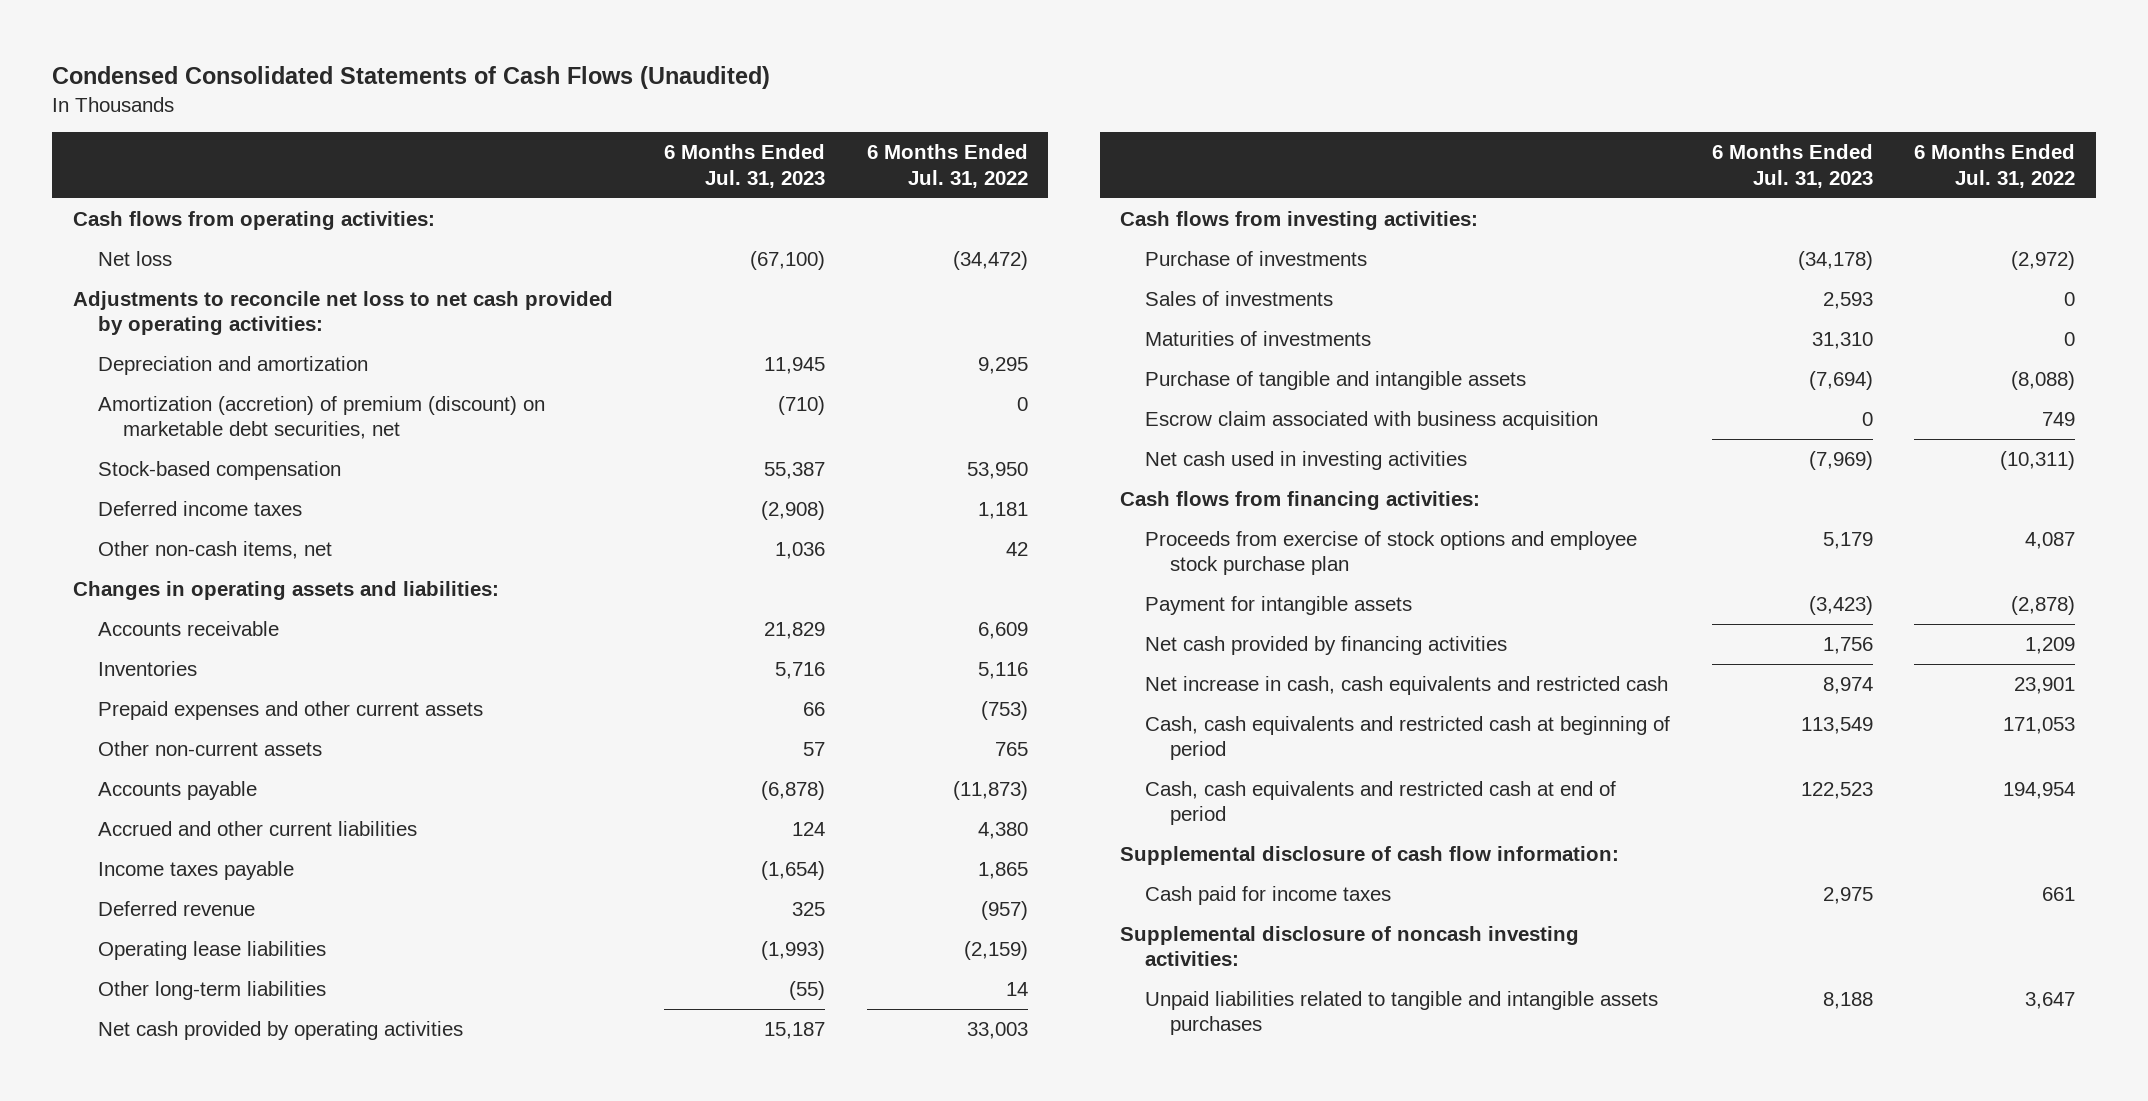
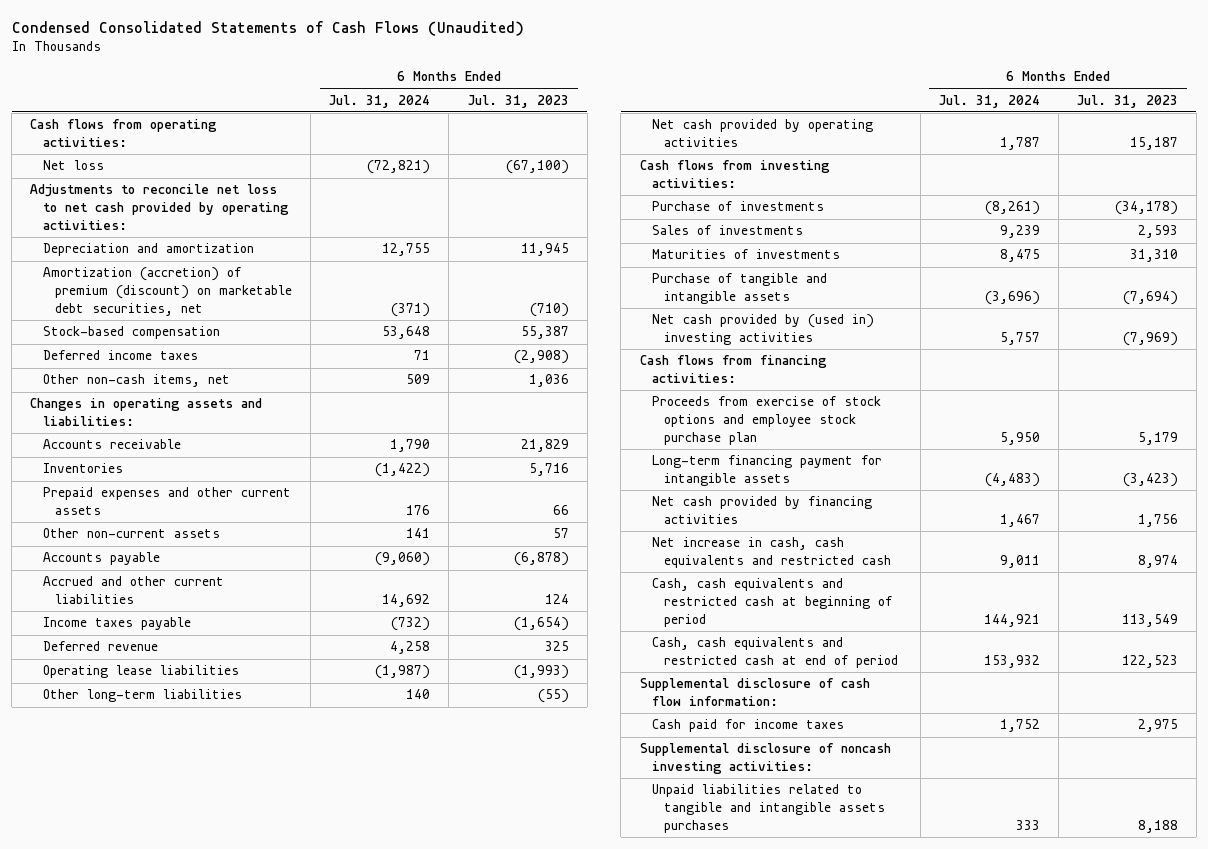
- | 6 Months Ended Jul. 31, 2023 | 6 Months Ended Jul. 31, 2022
+ | 6 Months Ended Jul. 31, 2024 | 6 Months Ended Jul. 31, 2023
- Escrow claim associated with business acquisition | 0 | 749
- Net cash used in investing activities | (7,969) | (10,311)
+ Net cash provided by (used in) investing activities | 5,757 | (7,969)
- Payment for intangible assets | (3,423) | (2,878)
+ Long-term financing payment for intangible assets | (4,483) | (3,423)

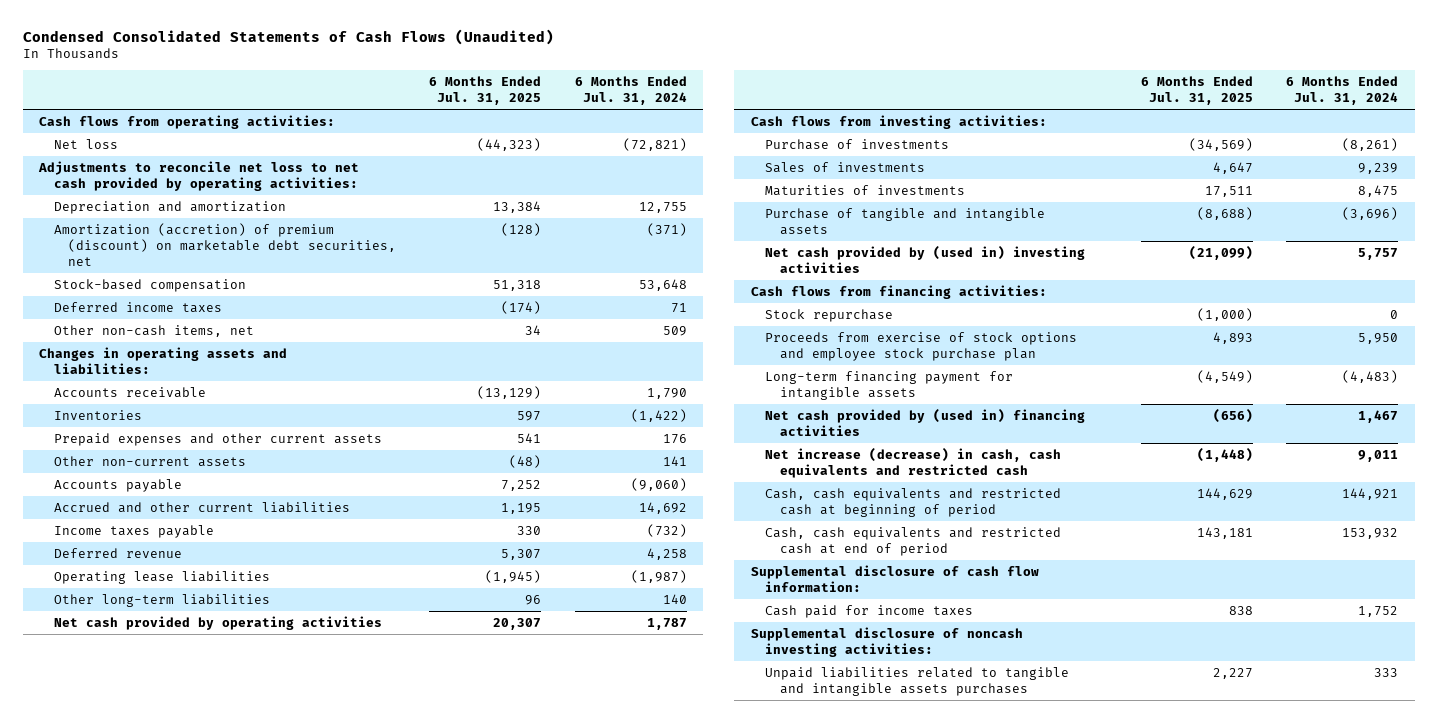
- | 6 Months Ended Jul. 31, 2024 | 6 Months Ended Jul. 31, 2023
+ | 6 Months Ended Jul. 31, 2025 | 6 Months Ended Jul. 31, 2024
+ Stock repurchase | (1,000) | 0
- Net cash provided by financing activities | 1,467 | 1,756
- Net increase in cash, cash equivalents and restricted cash | 9,011 | 8,974
+ Net cash provided by (used in) financing activities | (656) | 1,467
+ Net increase (decrease) in cash, cash equivalents and restricted cash | (1,448) | 9,011

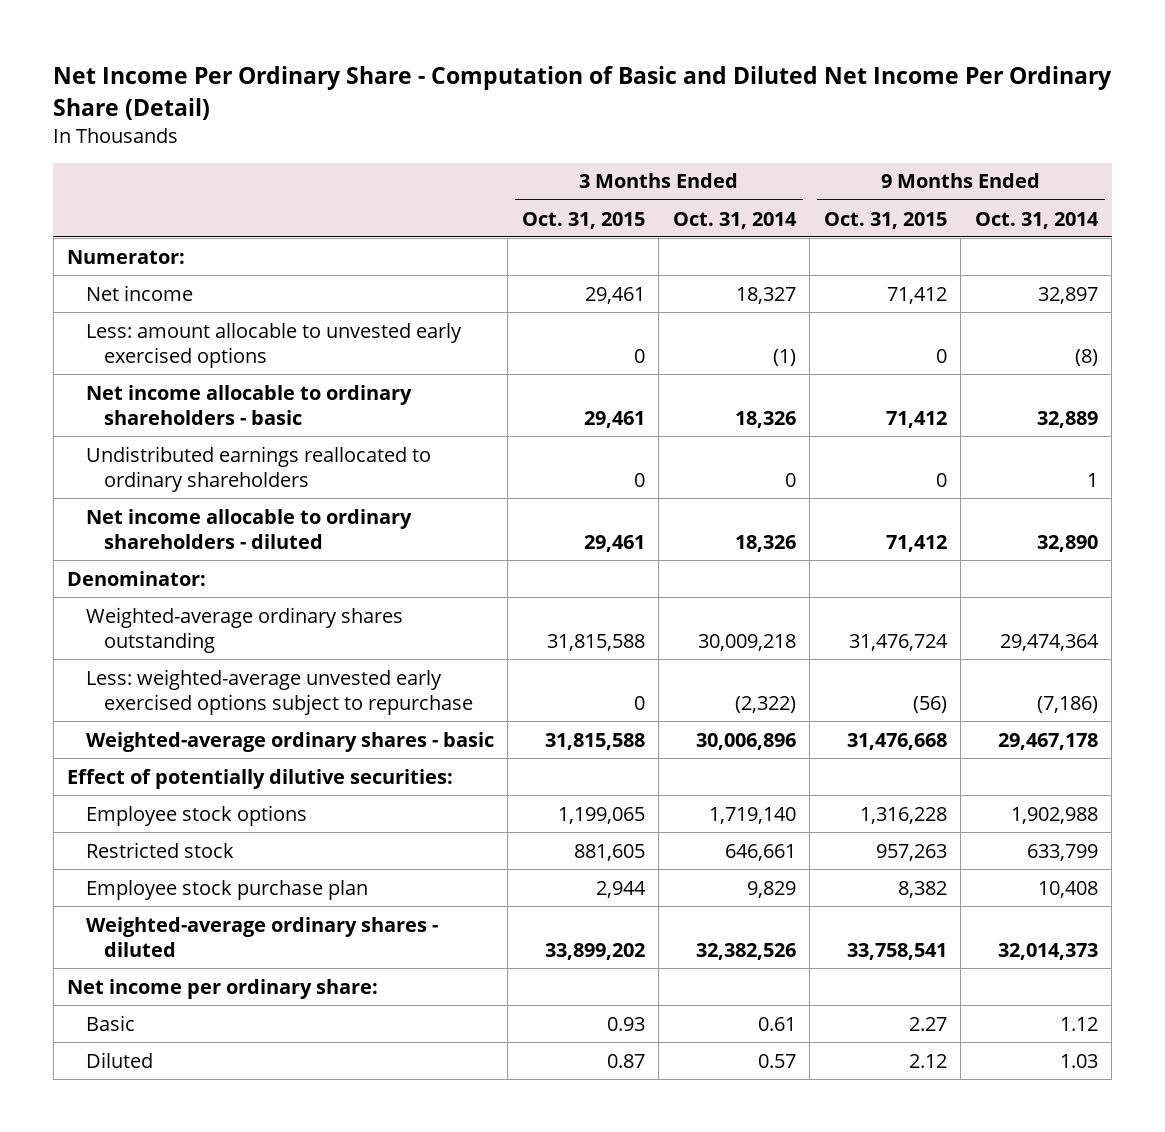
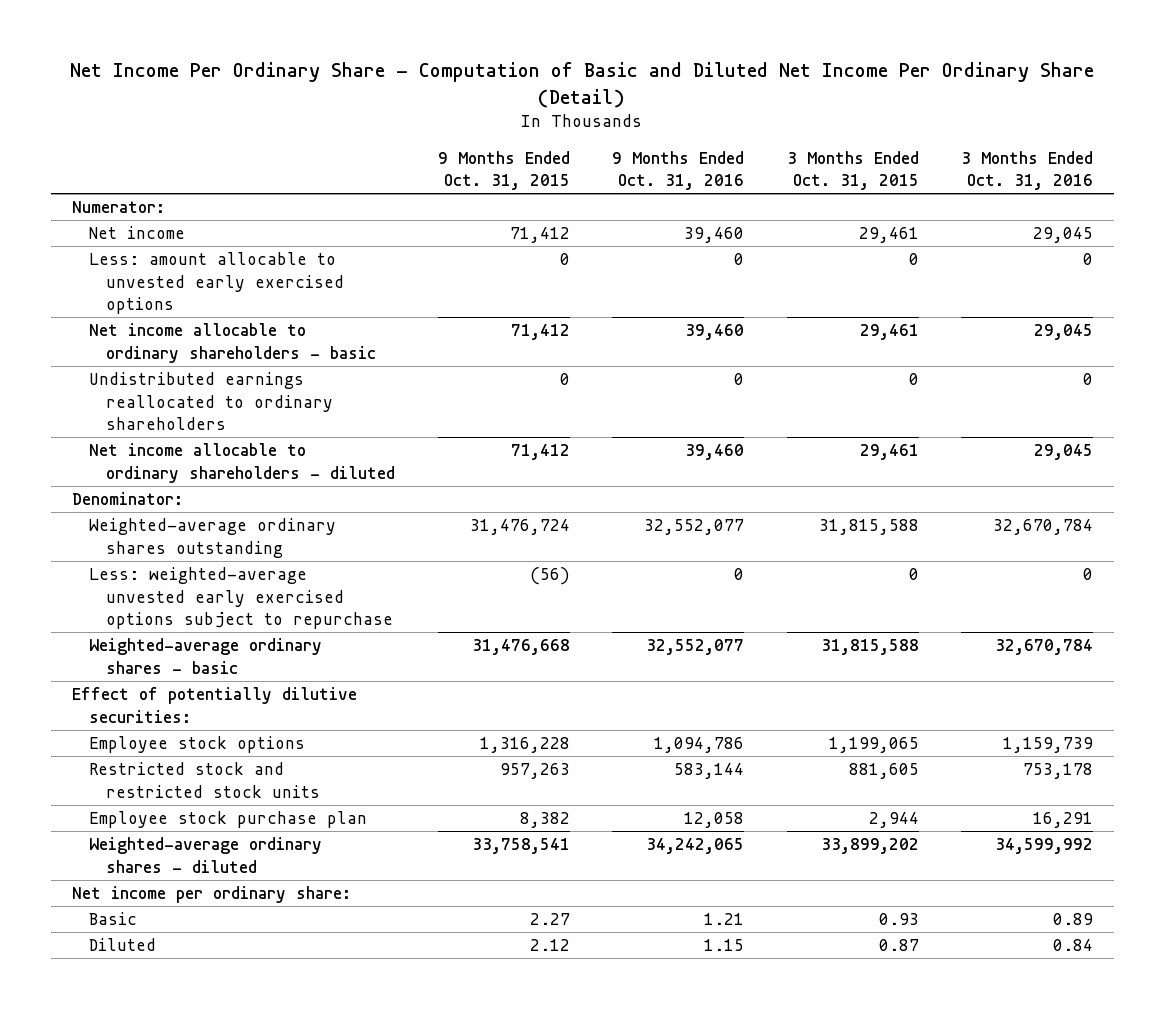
- | 3 Months Ended Oct. 31, 2015 | 3 Months Ended Oct. 31, 2014 | 9 Months Ended Oct. 31, 2015 | 9 Months Ended Oct. 31, 2014
+ | 9 Months Ended Oct. 31, 2015 | 9 Months Ended Oct. 31, 2016 | 3 Months Ended Oct. 31, 2015 | 3 Months Ended Oct. 31, 2016
- Restricted stock | 881,605 | 646,661 | 957,263 | 633,799
+ Restricted stock and restricted stock units | 957,263 | 583,144 | 881,605 | 753,178

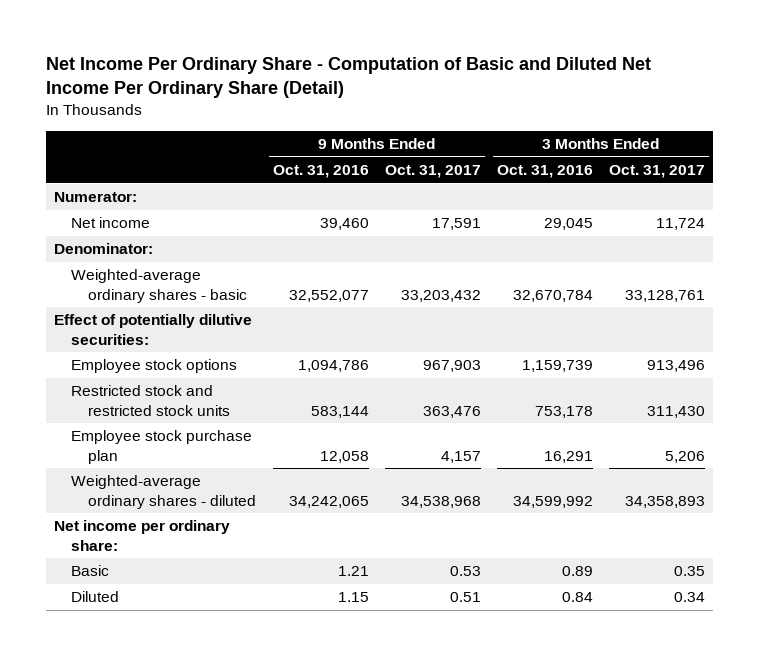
- | 9 Months Ended Oct. 31, 2015 | 9 Months Ended Oct. 31, 2016 | 3 Months Ended Oct. 31, 2015 | 3 Months Ended Oct. 31, 2016
+ | 9 Months Ended Oct. 31, 2016 | 9 Months Ended Oct. 31, 2017 | 3 Months Ended Oct. 31, 2016 | 3 Months Ended Oct. 31, 2017
- Less: amount allocable to unvested early exercised options | 0 | 0 | 0 | 0
- Net income allocable to ordinary shareholders - basic | 71,412 | 39,460 | 29,461 | 29,045
- Undistributed earnings reallocated to ordinary shareholders | 0 | 0 | 0 | 0
- Net income allocable to ordinary shareholders - diluted | 71,412 | 39,460 | 29,461 | 29,045
- Weighted-average ordinary shares outstanding | 31,476,724 | 32,552,077 | 31,815,588 | 32,670,784
- Less: weighted-average unvested early exercised options subject to repurchase | (56) | 0 | 0 | 0

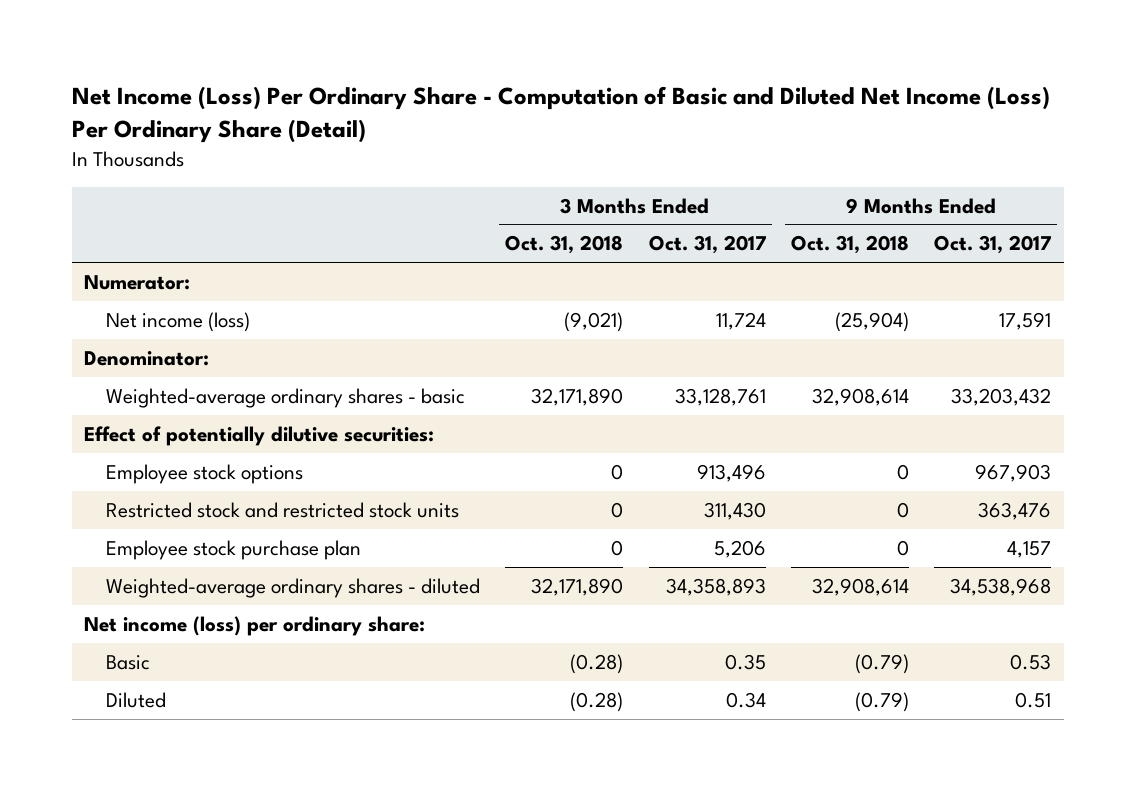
- Net Income Per Ordinary Share - Computation of Basic and Diluted Net Income Per Ordinary Share (Detail)
+ Net Income (Loss) Per Ordinary Share - Computation of Basic and Diluted Net Income (Loss) Per Ordinary Share (Detail)
- | 9 Months Ended Oct. 31, 2016 | 9 Months Ended Oct. 31, 2017 | 3 Months Ended Oct. 31, 2016 | 3 Months Ended Oct. 31, 2017
+ | 3 Months Ended Oct. 31, 2018 | 3 Months Ended Oct. 31, 2017 | 9 Months Ended Oct. 31, 2018 | 9 Months Ended Oct. 31, 2017
- Net income | 39,460 | 17,591 | 29,045 | 11,724
+ Net income (loss) | (9,021) | 11,724 | (25,904) | 17,591
- Net income per ordinary share:
+ Net income (loss) per ordinary share:

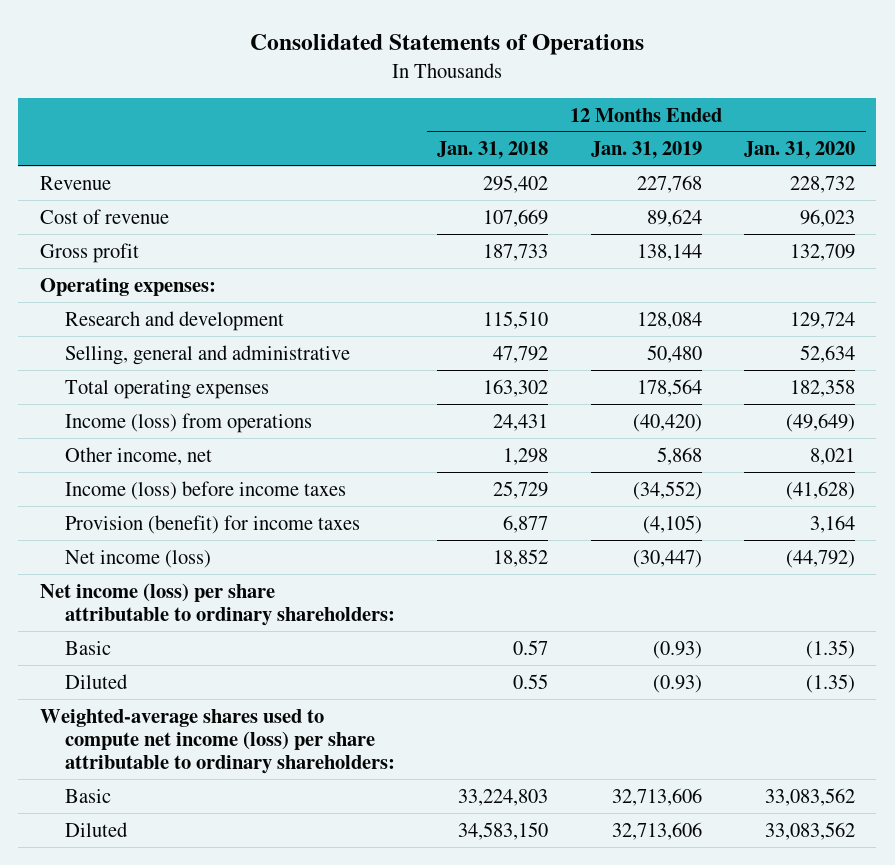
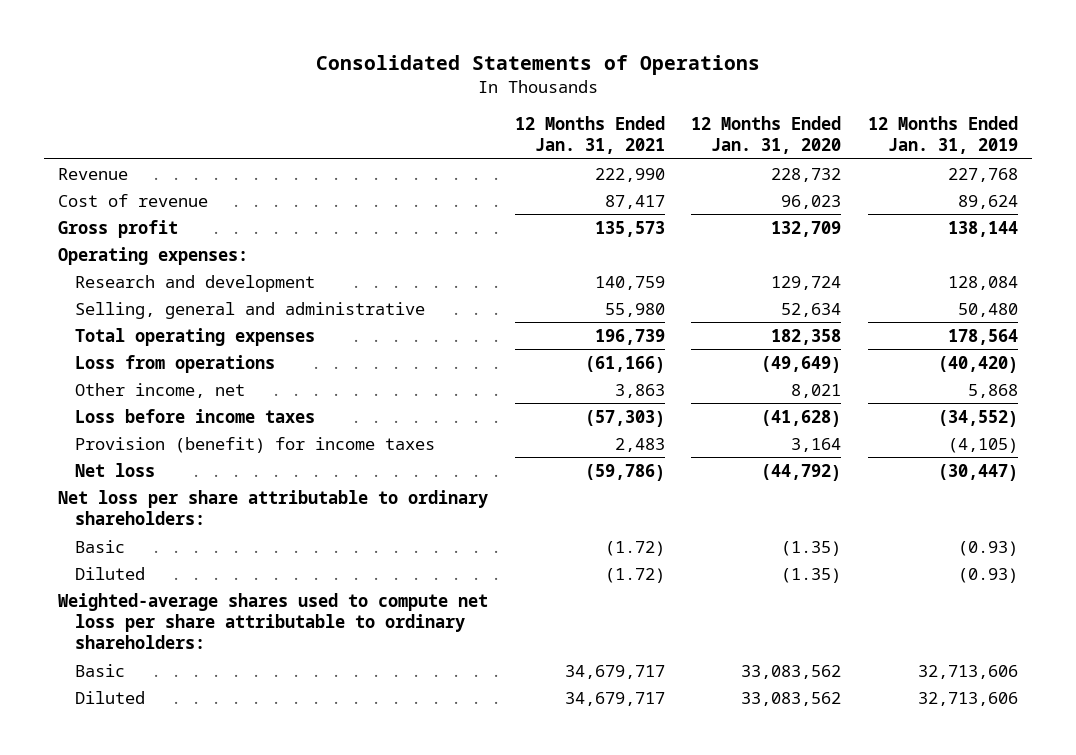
- | 12 Months Ended Jan. 31, 2018 | 12 Months Ended Jan. 31, 2019 | 12 Months Ended Jan. 31, 2020
+ | 12 Months Ended Jan. 31, 2021 | 12 Months Ended Jan. 31, 2020 | 12 Months Ended Jan. 31, 2019
- Income (loss) from operations | 24,431 | (40,420) | (49,649)
+ Loss from operations | (61,166) | (49,649) | (40,420)
- Income (loss) before income taxes | 25,729 | (34,552) | (41,628)
+ Loss before income taxes | (57,303) | (41,628) | (34,552)
- Net income (loss) | 18,852 | (30,447) | (44,792)
- Net income (loss) per share attributable to ordinary shareholders:
+ Net loss | (59,786) | (44,792) | (30,447)
+ Net loss per share attributable to ordinary shareholders:
- Weighted-average shares used to compute net income (loss) per share attributable to ordinary shareholders:
+ Weighted-average shares used to compute net loss per share attributable to ordinary shareholders:

